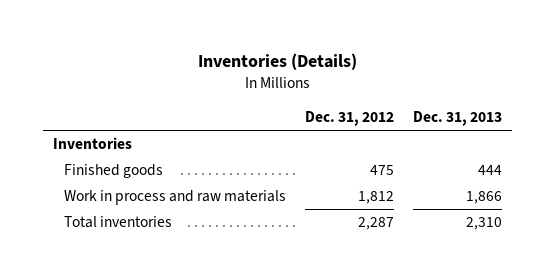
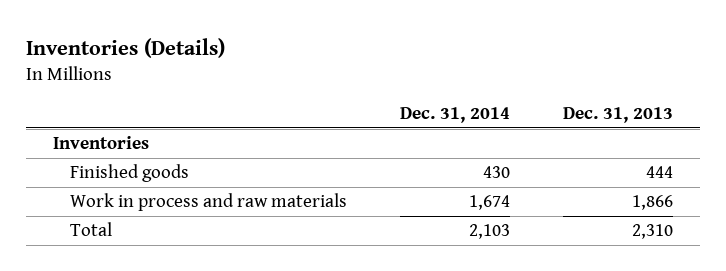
- | Dec. 31, 2012 | Dec. 31, 2013
+ | Dec. 31, 2014 | Dec. 31, 2013
- Total inventories | 2,287 | 2,310
+ Total | 2,103 | 2,310

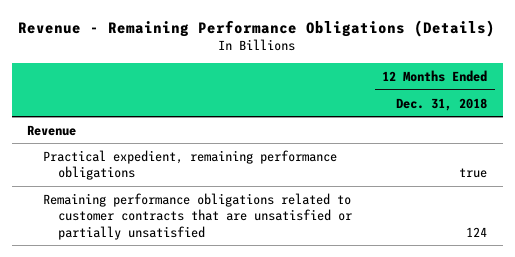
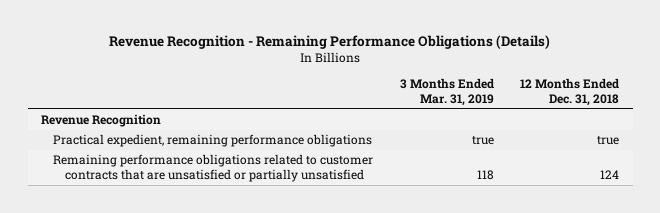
- Revenue - Remaining Performance Obligations (Details)
+ Revenue Recognition - Remaining Performance Obligations (Details)
- | 12 Months Ended Dec. 31, 2018
+ | 3 Months Ended Mar. 31, 2019 | 12 Months Ended Dec. 31, 2018
- Revenue
+ Revenue Recognition

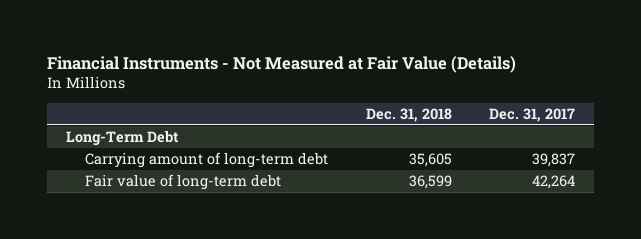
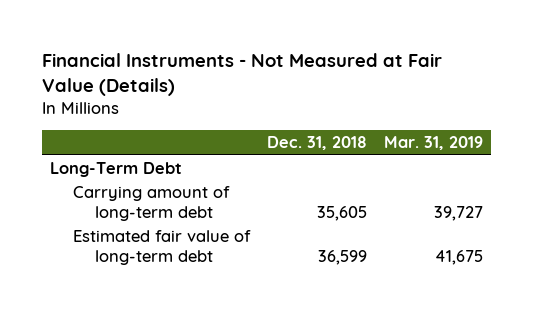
- | Dec. 31, 2018 | Dec. 31, 2017
+ | Dec. 31, 2018 | Mar. 31, 2019
- Fair value of long-term debt | 36,599 | 42,264
+ Estimated fair value of long-term debt | 36,599 | 41,675

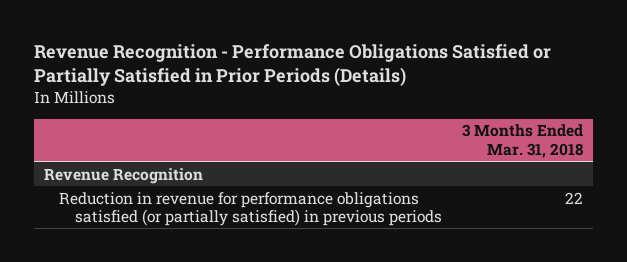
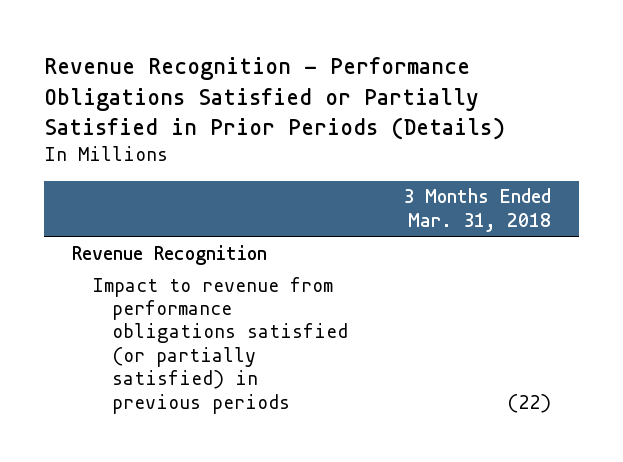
- Reduction in revenue for performance obligations satisfied (or partially satisfied) in previous periods | 22
+ Impact to revenue from performance obligations satisfied (or partially satisfied) in previous periods | (22)

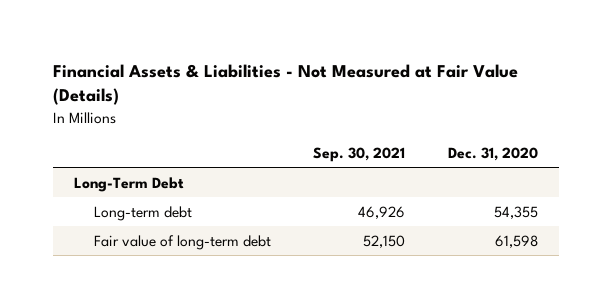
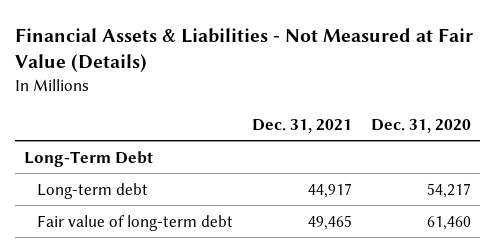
- | Sep. 30, 2021 | Dec. 31, 2020
+ | Dec. 31, 2021 | Dec. 31, 2020
- Long-term debt | 46,926 | 54,355
- Fair value of long-term debt | 52,150 | 61,598
+ Long-term debt | 44,917 | 54,217
+ Fair value of long-term debt | 49,465 | 61,460

